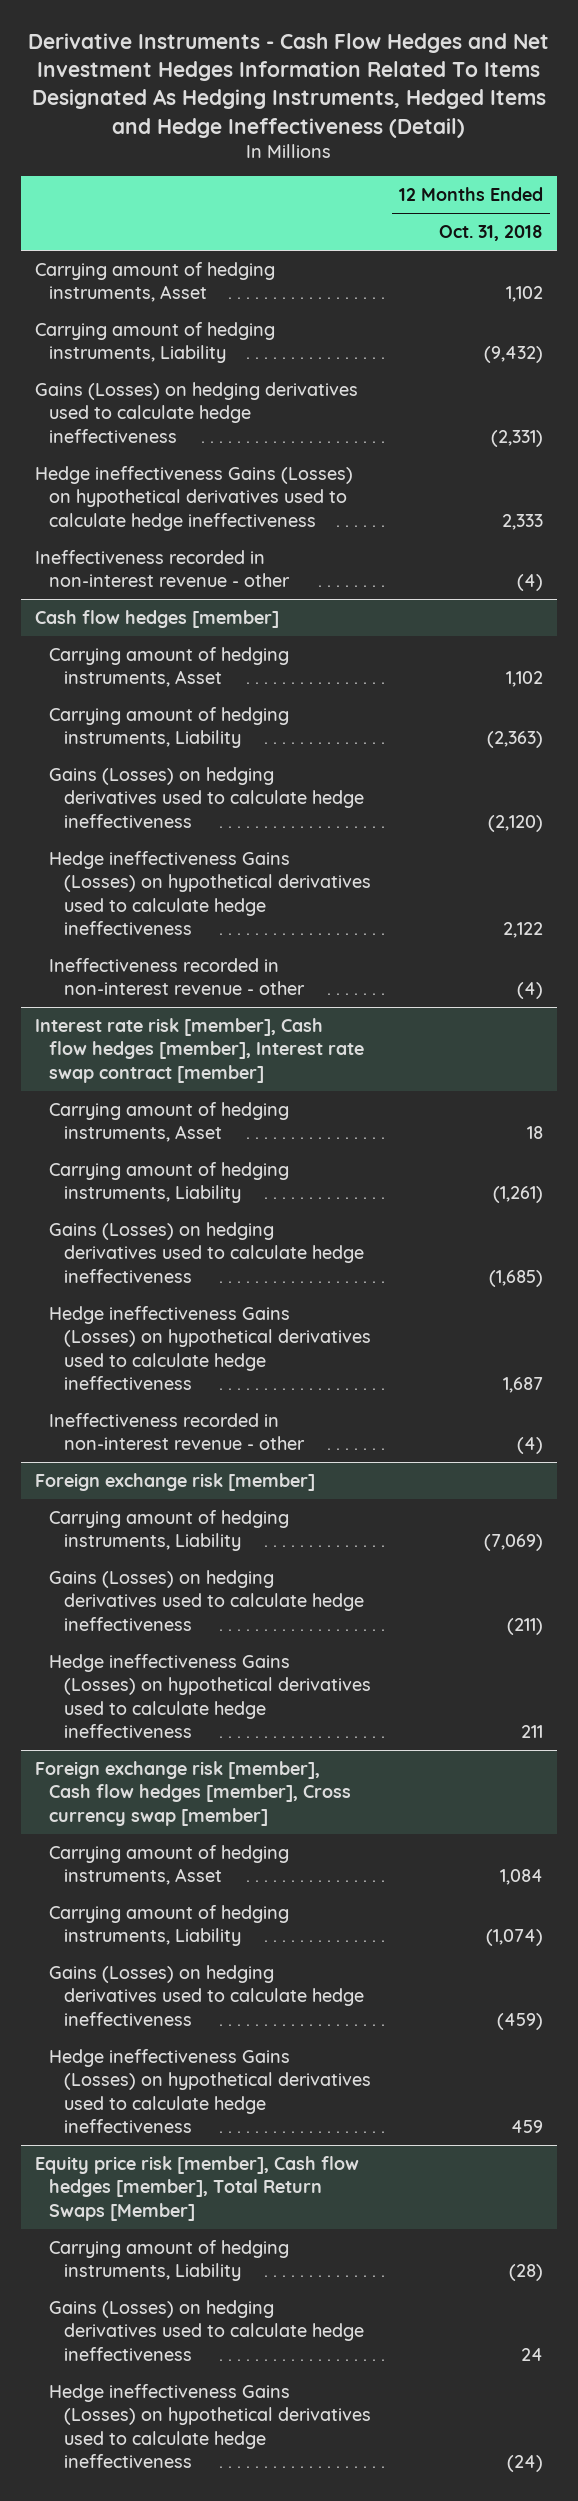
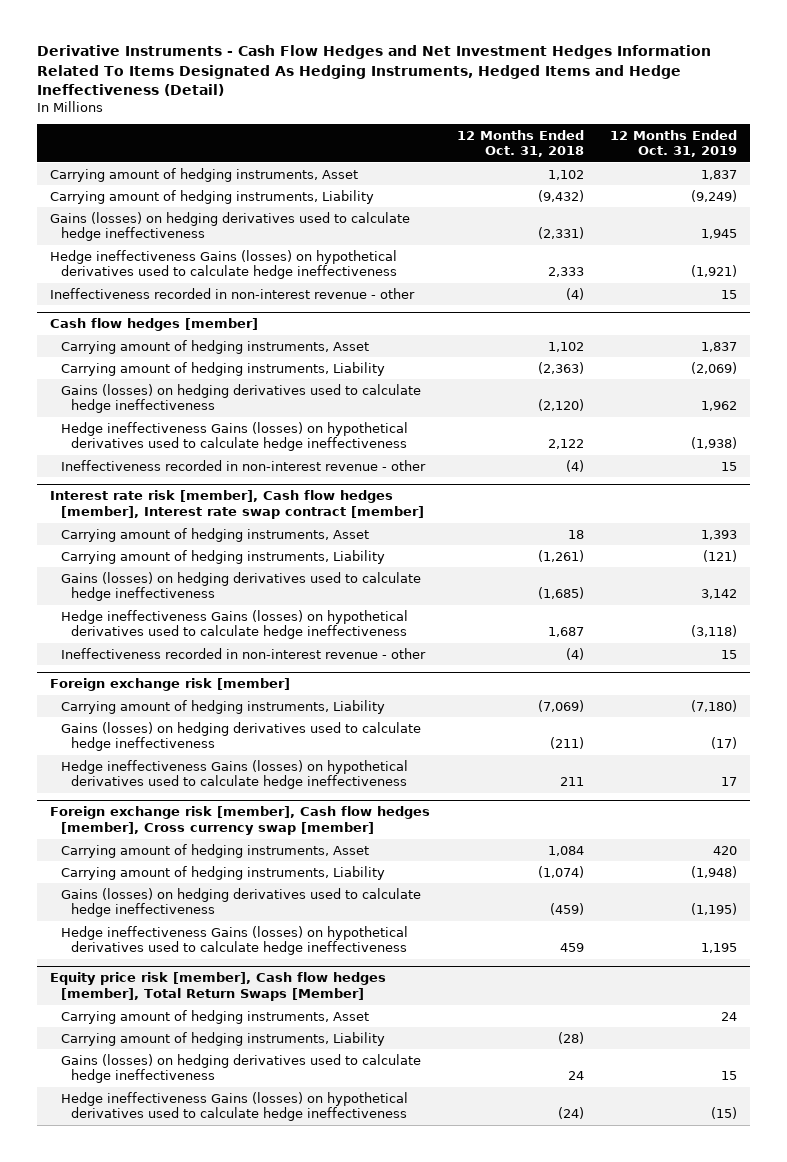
- | 12 Months Ended Oct. 31, 2018
+ | 12 Months Ended Oct. 31, 2018 | 12 Months Ended Oct. 31, 2019
- Gains (Losses) on hedging derivatives used to calculate hedge ineffectiveness | (2,331)
- Hedge ineffectiveness Gains (Losses) on hypothetical derivatives used to calculate hedge ineffectiveness | 2,333
+ Gains (losses) on hedging derivatives used to calculate hedge ineffectiveness | (2,331) | 1,945
+ Hedge ineffectiveness Gains (losses) on hypothetical derivatives used to calculate hedge ineffectiveness | 2,333 | (1,921)
@ Cash flow hedges [member]
- Gains (Losses) on hedging derivatives used to calculate hedge ineffectiveness | (2,120)
- Hedge ineffectiveness Gains (Losses) on hypothetical derivatives used to calculate hedge ineffectiveness | 2,122
+ Gains (losses) on hedging derivatives used to calculate hedge ineffectiveness | (2,120) | 1,962
+ Hedge ineffectiveness Gains (losses) on hypothetical derivatives used to calculate hedge ineffectiveness | 2,122 | (1,938)
@ Interest rate risk [member], Cash flow hedges [member], Interest rate swap contract [member]
- Gains (Losses) on hedging derivatives used to calculate hedge ineffectiveness | (1,685)
- Hedge ineffectiveness Gains (Losses) on hypothetical derivatives used to calculate hedge ineffectiveness | 1,687
+ Gains (losses) on hedging derivatives used to calculate hedge ineffectiveness | (1,685) | 3,142
+ Hedge ineffectiveness Gains (losses) on hypothetical derivatives used to calculate hedge ineffectiveness | 1,687 | (3,118)
@ Foreign exchange risk [member]
- Gains (Losses) on hedging derivatives used to calculate hedge ineffectiveness | (211)
- Hedge ineffectiveness Gains (Losses) on hypothetical derivatives used to calculate hedge ineffectiveness | 211
+ Gains (losses) on hedging derivatives used to calculate hedge ineffectiveness | (211) | (17)
+ Hedge ineffectiveness Gains (losses) on hypothetical derivatives used to calculate hedge ineffectiveness | 211 | 17
@ Foreign exchange risk [member], Cash flow hedges [member], Cross currency swap [member]
- Gains (Losses) on hedging derivatives used to calculate hedge ineffectiveness | (459)
- Hedge ineffectiveness Gains (Losses) on hypothetical derivatives used to calculate hedge ineffectiveness | 459
+ Gains (losses) on hedging derivatives used to calculate hedge ineffectiveness | (459) | (1,195)
+ Hedge ineffectiveness Gains (losses) on hypothetical derivatives used to calculate hedge ineffectiveness | 459 | 1,195
@ Equity price risk [member], Cash flow hedges [member], Total Return Swaps [Member]
+ Carrying amount of hedging instruments, Asset | | 24
- Gains (Losses) on hedging derivatives used to calculate hedge ineffectiveness | 24
- Hedge ineffectiveness Gains (Losses) on hypothetical derivatives used to calculate hedge ineffectiveness | (24)
+ Gains (losses) on hedging derivatives used to calculate hedge ineffectiveness | 24 | 15
+ Hedge ineffectiveness Gains (losses) on hypothetical derivatives used to calculate hedge ineffectiveness | (24) | (15)

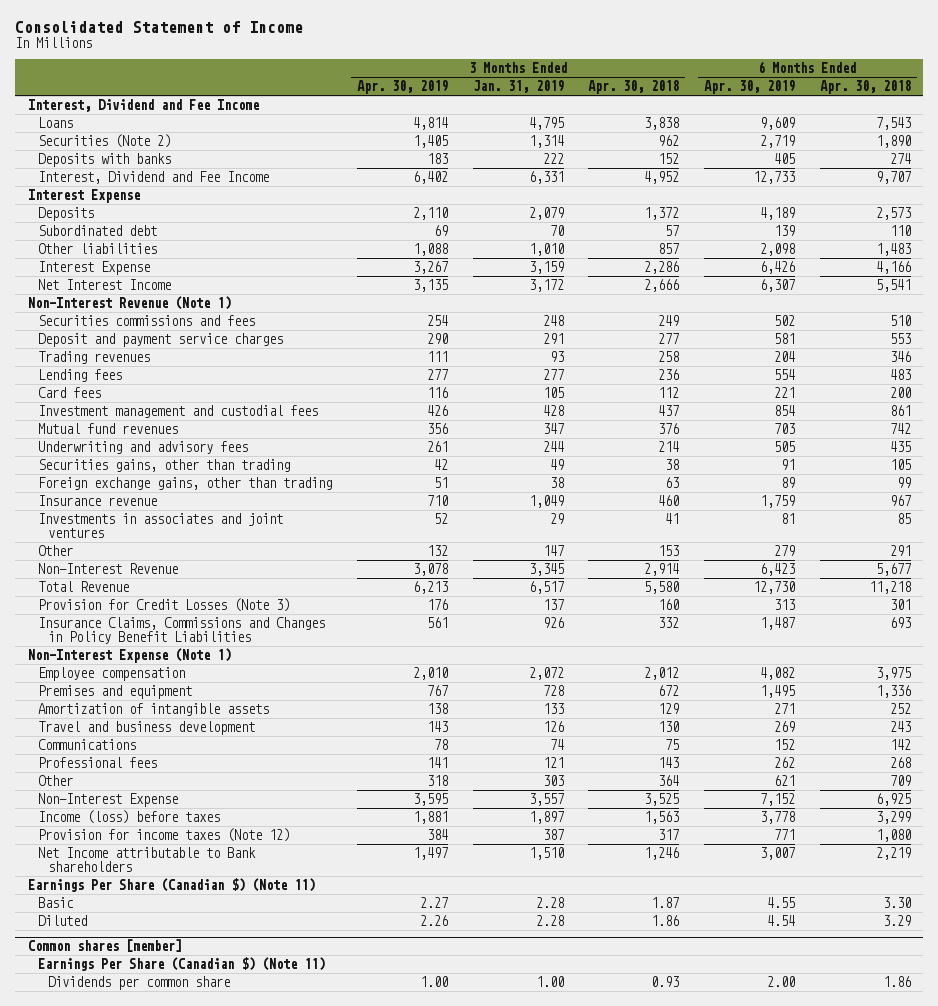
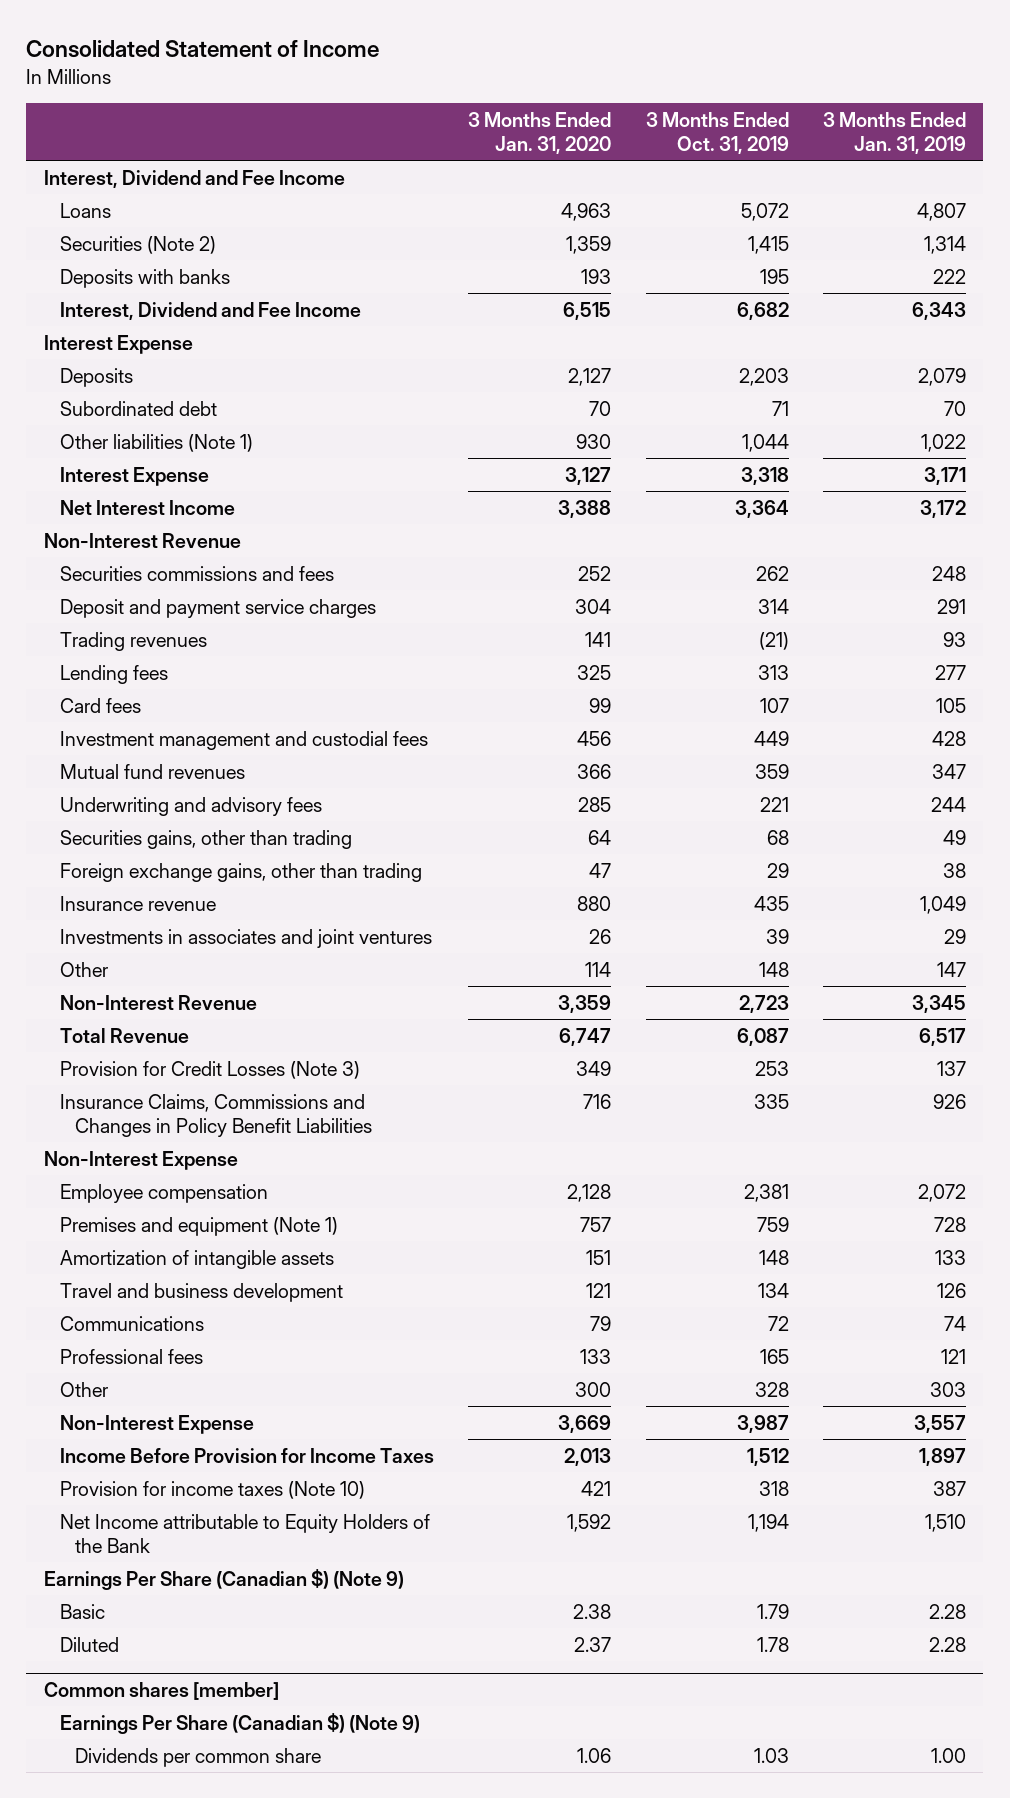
- | 3 Months Ended Apr. 30, 2019 | 3 Months Ended Jan. 31, 2019 | 3 Months Ended Apr. 30, 2018 | 6 Months Ended Apr. 30, 2019 | 6 Months Ended Apr. 30, 2018
+ | 3 Months Ended Jan. 31, 2020 | 3 Months Ended Oct. 31, 2019 | 3 Months Ended Jan. 31, 2019
- Loans | 4,814 | 4,795 | 3,838 | 9,609 | 7,543
+ Loans | 4,963 | 5,072 | 4,807
- Interest, Dividend and Fee Income | 6,402 | 6,331 | 4,952 | 12,733 | 9,707
+ Interest, Dividend and Fee Income | 6,515 | 6,682 | 6,343
- Other liabilities | 1,088 | 1,010 | 857 | 2,098 | 1,483
- Interest Expense | 3,267 | 3,159 | 2,286 | 6,426 | 4,166
+ Other liabilities (Note 1) | 930 | 1,044 | 1,022
+ Interest Expense | 3,127 | 3,318 | 3,171
- Non-Interest Revenue (Note 1)
+ Non-Interest Revenue
- Non-Interest Expense (Note 1)
+ Non-Interest Expense
- Premises and equipment | 767 | 728 | 672 | 1,495 | 1,336
+ Premises and equipment (Note 1) | 757 | 759 | 728
- Income (loss) before taxes | 1,881 | 1,897 | 1,563 | 3,778 | 3,299
- Provision for income taxes (Note 12) | 384 | 387 | 317 | 771 | 1,080
- Net Income attributable to Bank shareholders | 1,497 | 1,510 | 1,246 | 3,007 | 2,219
- Earnings Per Share (Canadian $) (Note 11)
+ Income Before Provision for Income Taxes | 2,013 | 1,512 | 1,897
+ Provision for income taxes (Note 10) | 421 | 318 | 387
+ Net Income attributable to Equity Holders of the Bank | 1,592 | 1,194 | 1,510
+ Earnings Per Share (Canadian $) (Note 9)
@ Common shares [member]
- Earnings Per Share (Canadian $) (Note 11)
+ Earnings Per Share (Canadian $) (Note 9)

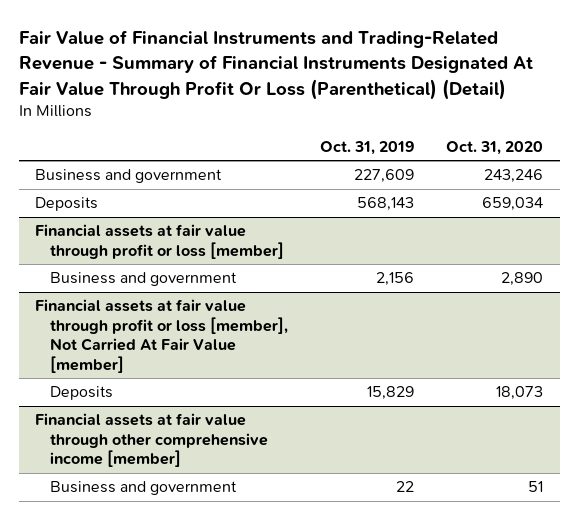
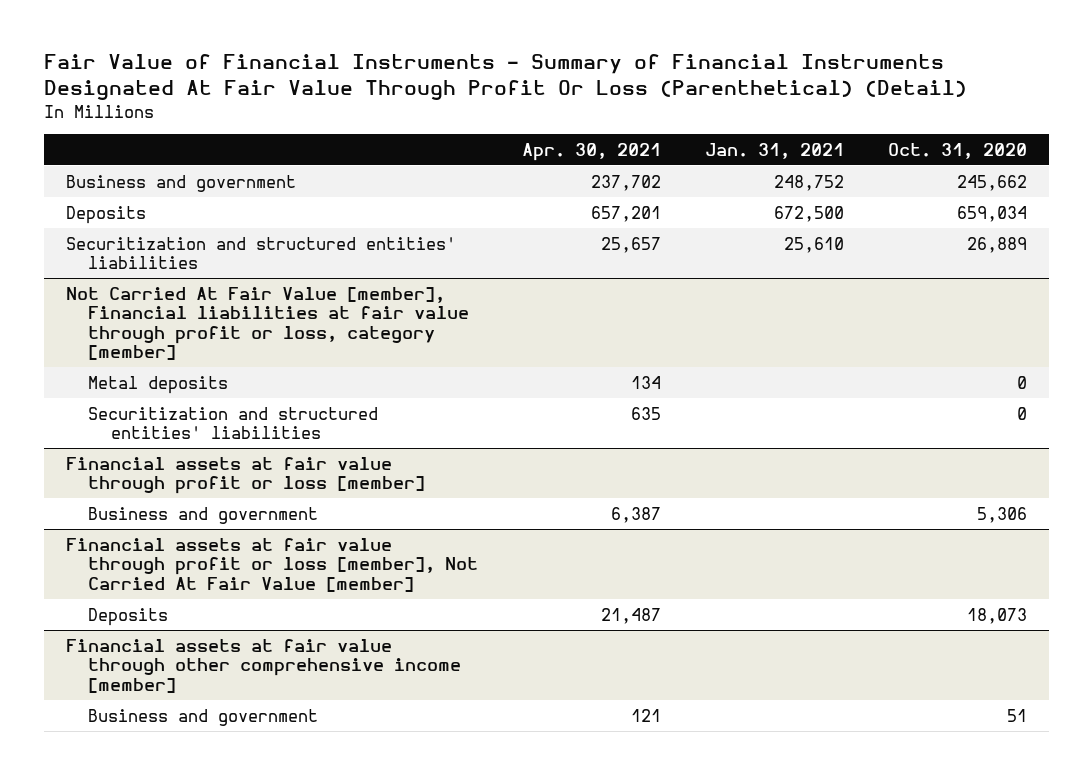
- Fair Value of Financial Instruments and Trading-Related Revenue - Summary of Financial Instruments Designated At Fair Value Through Profit Or Loss (Parenthetical) (Detail)
+ Fair Value of Financial Instruments - Summary of Financial Instruments Designated At Fair Value Through Profit Or Loss (Parenthetical) (Detail)
- | Oct. 31, 2019 | Oct. 31, 2020
+ | Apr. 30, 2021 | Jan. 31, 2021 | Oct. 31, 2020
- Business and government | 227,609 | 243,246
+ Business and government | 237,702 | 248,752 | 245,662
+ Securitization and structured entities' liabilities | 25,657 | 25,610 | 26,889
+ Not Carried At Fair Value [member], Financial liabilities at fair value through profit or loss, category [member]
+ Metal deposits | 134 | | 0
+ Securitization and structured entities' liabilities | 635 | | 0
@ Financial assets at fair value through profit or loss [member]
- Business and government | 2,156 | 2,890
+ Business and government | 6,387 | | 5,306

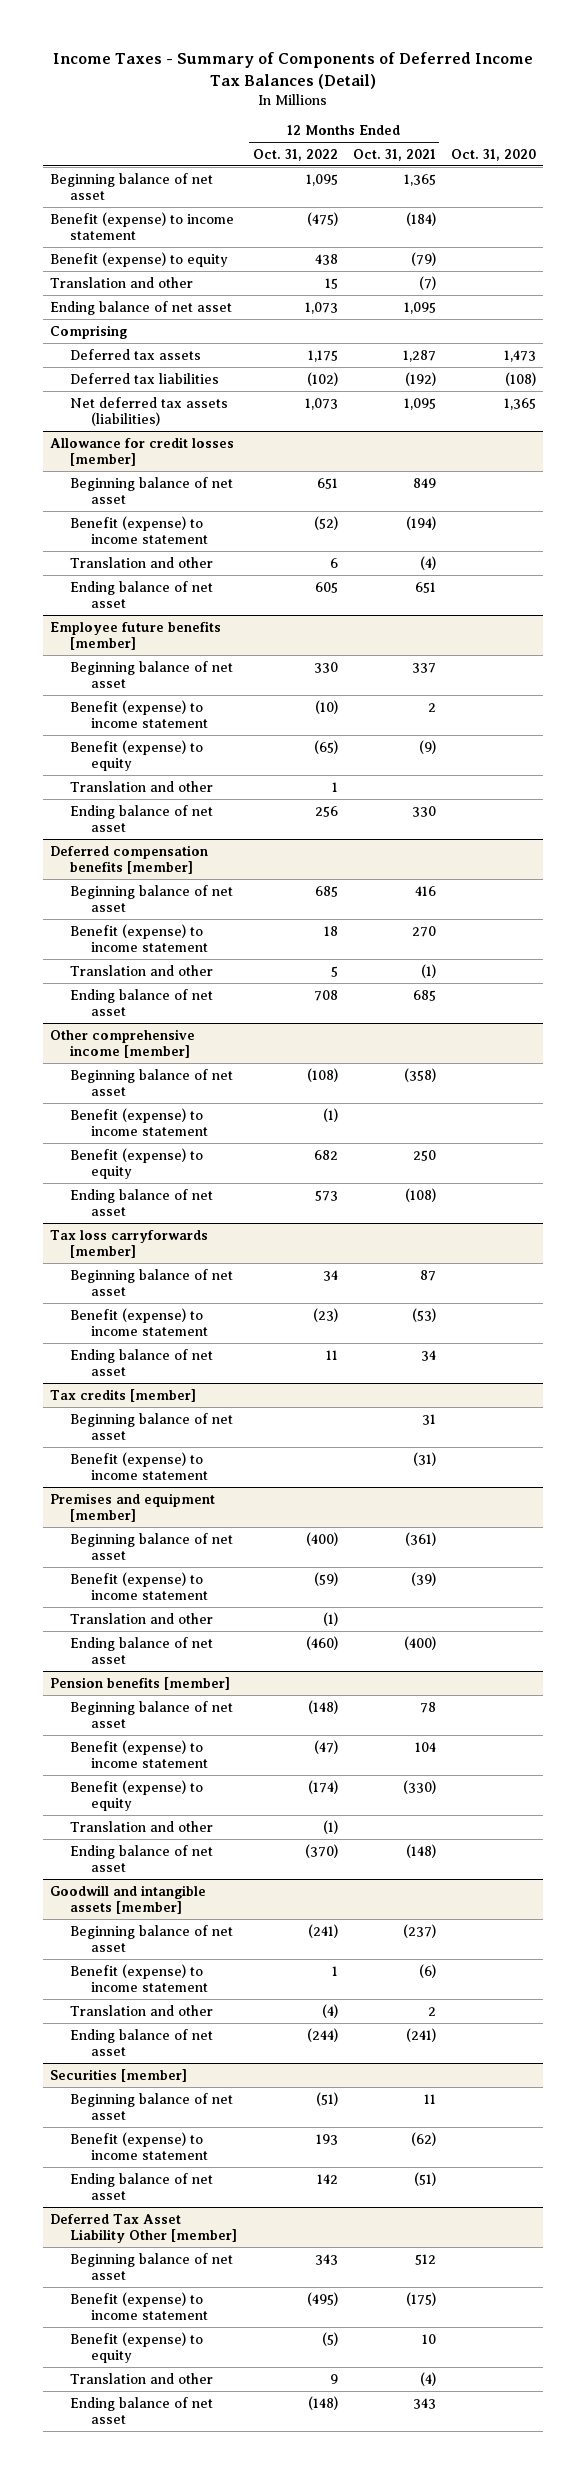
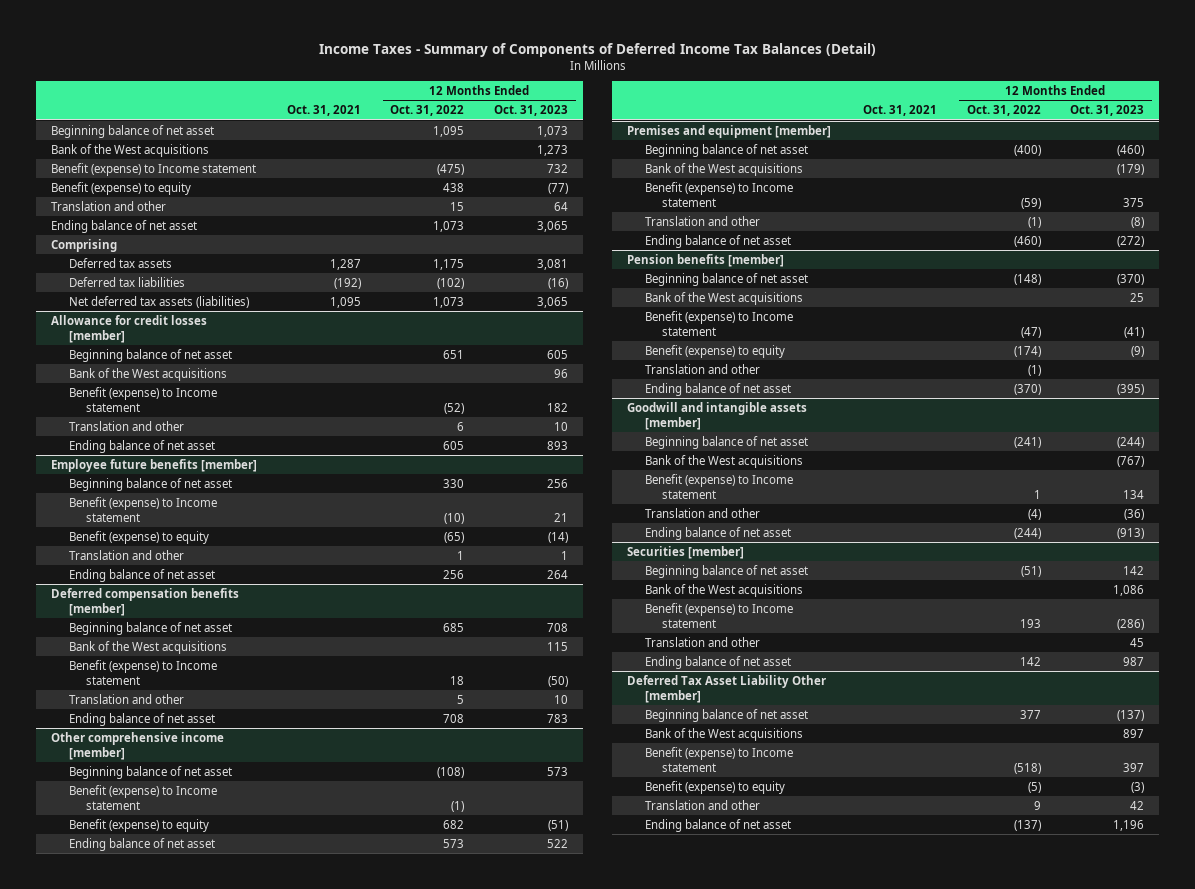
- | 12 Months Ended Oct. 31, 2022 | 12 Months Ended Oct. 31, 2021 | Oct. 31, 2020
+ | Oct. 31, 2021 | 12 Months Ended Oct. 31, 2022 | 12 Months Ended Oct. 31, 2023
- Benefit (expense) to income statement | (475) | (184) |
+ Bank of the West acquisitions | | | 1,273
+ Benefit (expense) to Income statement | | (475) | 732
@ Allowance for credit losses [member]
- Benefit (expense) to income statement | (52) | (194) |
+ Bank of the West acquisitions | | | 96
+ Benefit (expense) to Income statement | | (52) | 182
@ Employee future benefits [member]
- Benefit (expense) to income statement | (10) | 2 |
+ Benefit (expense) to Income statement | | (10) | 21
@ Deferred compensation benefits [member]
- Benefit (expense) to income statement | 18 | 270 |
+ Bank of the West acquisitions | | | 115
+ Benefit (expense) to Income statement | | 18 | (50)
@ Other comprehensive income [member]
- Benefit (expense) to income statement | (1) | |
+ Benefit (expense) to Income statement | | (1) |
- Tax loss carryforwards [member]
- Beginning balance of net asset | 34 | 87 |
- Benefit (expense) to income statement | (23) | (53) |
- Ending balance of net asset | 11 | 34 |
- Tax credits [member]
- Beginning balance of net asset | | 31 |
- Benefit (expense) to income statement | | (31) |
@ Premises and equipment [member]
- Benefit (expense) to income statement | (59) | (39) |
+ Bank of the West acquisitions | | | (179)
+ Benefit (expense) to Income statement | | (59) | 375
@ Pension benefits [member]
- Benefit (expense) to income statement | (47) | 104 |
+ Bank of the West acquisitions | | | 25
+ Benefit (expense) to Income statement | | (47) | (41)
@ Goodwill and intangible assets [member]
- Benefit (expense) to income statement | 1 | (6) |
+ Bank of the West acquisitions | | | (767)
+ Benefit (expense) to Income statement | | 1 | 134
@ Securities [member]
- Benefit (expense) to income statement | 193 | (62) |
+ Bank of the West acquisitions | | | 1,086
+ Benefit (expense) to Income statement | | 193 | (286)
+ Translation and other | | | 45
@ Deferred Tax Asset Liability Other [member]
- Beginning balance of net asset | 343 | 512 |
- Benefit (expense) to income statement | (495) | (175) |
+ Beginning balance of net asset | | 377 | (137)
+ Bank of the West acquisitions | | | 897
+ Benefit (expense) to Income statement | | (518) | 397
- Ending balance of net asset | (148) | 343 |
+ Ending balance of net asset | | (137) | 1,196

